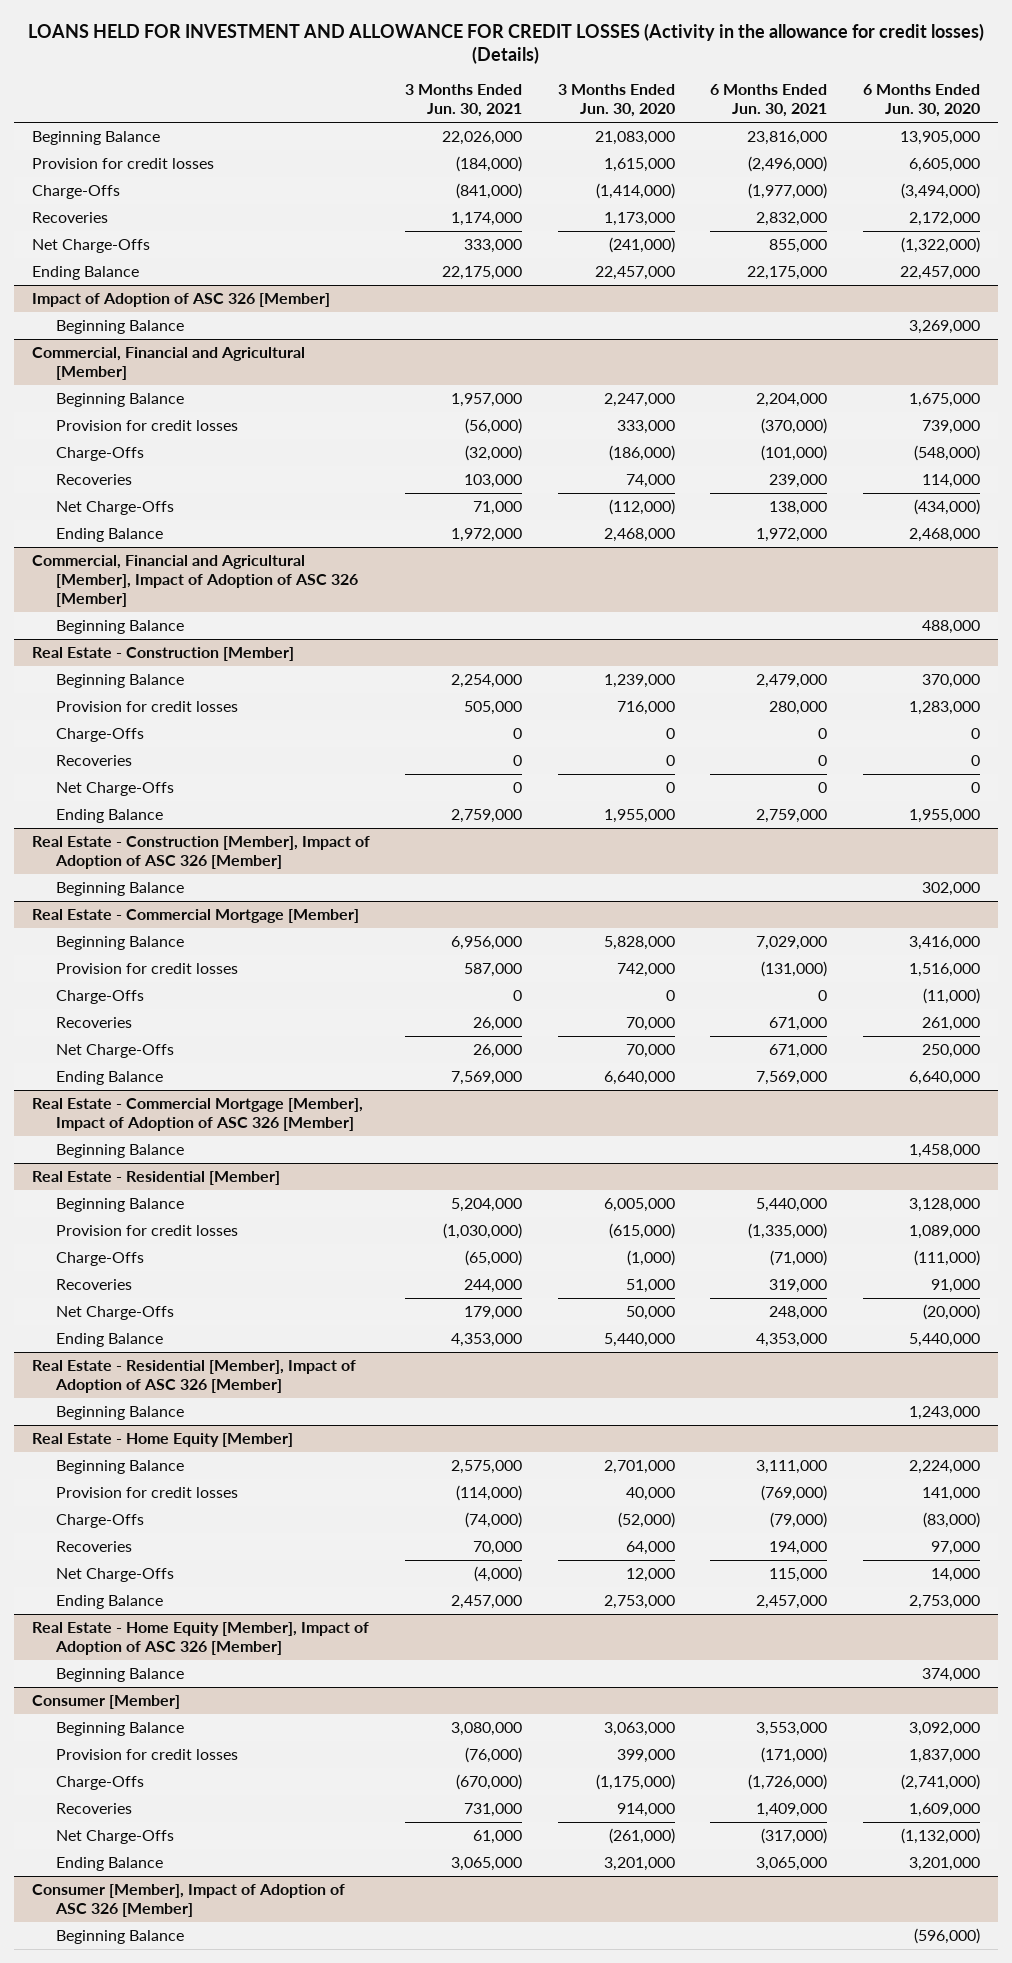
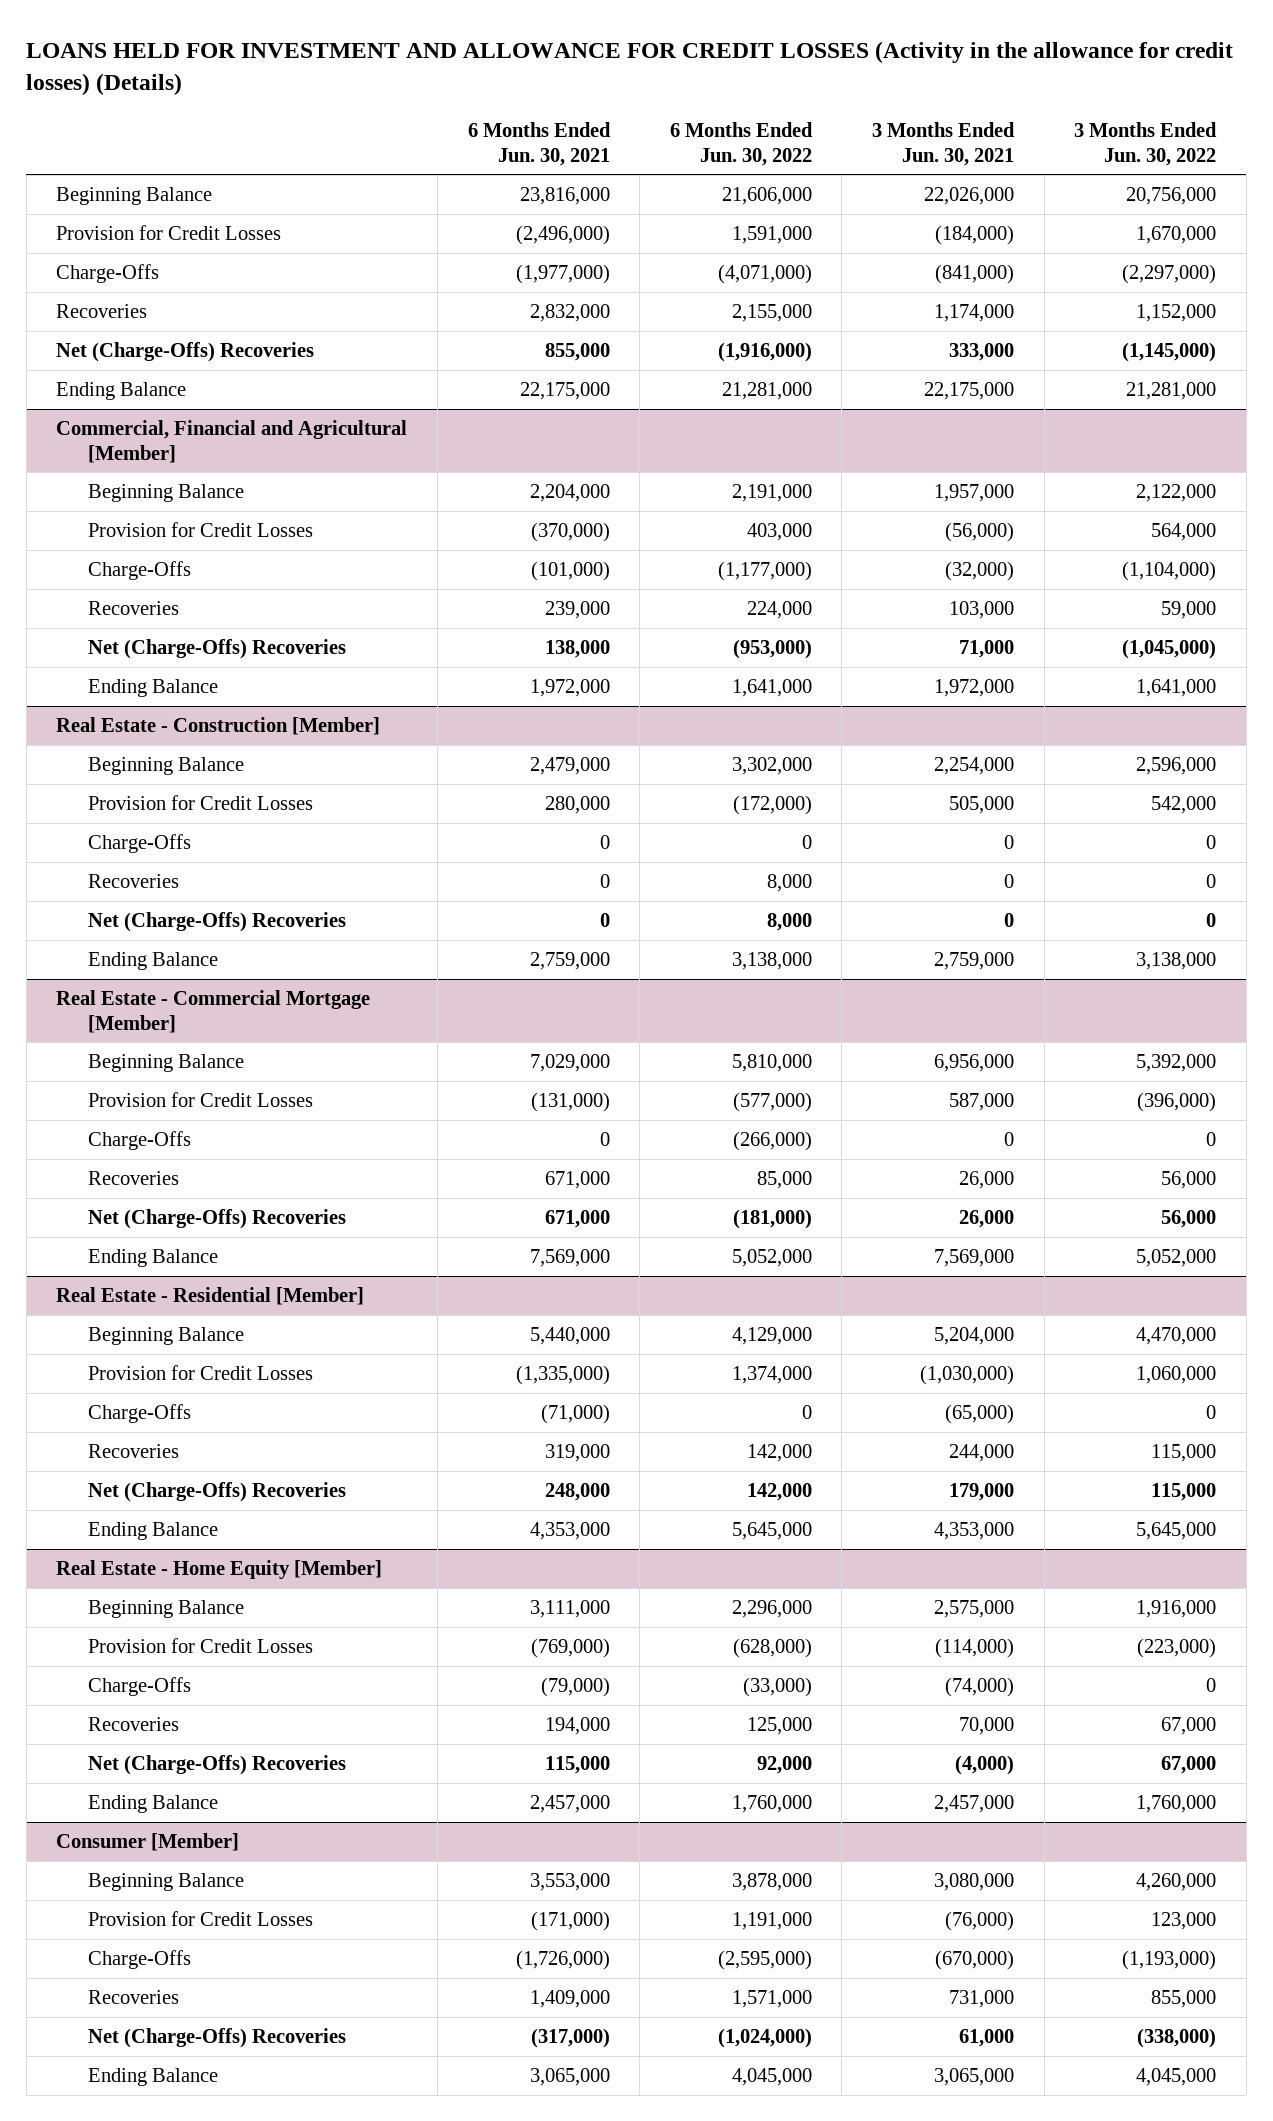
- | 3 Months Ended Jun. 30, 2021 | 3 Months Ended Jun. 30, 2020 | 6 Months Ended Jun. 30, 2021 | 6 Months Ended Jun. 30, 2020
+ | 6 Months Ended Jun. 30, 2021 | 6 Months Ended Jun. 30, 2022 | 3 Months Ended Jun. 30, 2021 | 3 Months Ended Jun. 30, 2022
- Provision for credit losses | (184,000) | 1,615,000 | (2,496,000) | 6,605,000
+ Provision for Credit Losses | (2,496,000) | 1,591,000 | (184,000) | 1,670,000
- Net Charge-Offs | 333,000 | (241,000) | 855,000 | (1,322,000)
+ Net (Charge-Offs) Recoveries | 855,000 | (1,916,000) | 333,000 | (1,145,000)
- Impact of Adoption of ASC 326 [Member]
- Beginning Balance | | | | 3,269,000
@ Commercial, Financial and Agricultural [Member]
- Provision for credit losses | (56,000) | 333,000 | (370,000) | 739,000
+ Provision for Credit Losses | (370,000) | 403,000 | (56,000) | 564,000
- Net Charge-Offs | 71,000 | (112,000) | 138,000 | (434,000)
+ Net (Charge-Offs) Recoveries | 138,000 | (953,000) | 71,000 | (1,045,000)
- Commercial, Financial and Agricultural [Member], Impact of Adoption of ASC 326 [Member]
- Beginning Balance | | | | 488,000
@ Real Estate - Construction [Member]
- Provision for credit losses | 505,000 | 716,000 | 280,000 | 1,283,000
+ Provision for Credit Losses | 280,000 | (172,000) | 505,000 | 542,000
- Net Charge-Offs | 0 | 0 | 0 | 0
+ Net (Charge-Offs) Recoveries | 0 | 8,000 | 0 | 0
- Real Estate - Construction [Member], Impact of Adoption of ASC 326 [Member]
- Beginning Balance | | | | 302,000
@ Real Estate - Commercial Mortgage [Member]
- Provision for credit losses | 587,000 | 742,000 | (131,000) | 1,516,000
+ Provision for Credit Losses | (131,000) | (577,000) | 587,000 | (396,000)
- Net Charge-Offs | 26,000 | 70,000 | 671,000 | 250,000
+ Net (Charge-Offs) Recoveries | 671,000 | (181,000) | 26,000 | 56,000
- Real Estate - Commercial Mortgage [Member], Impact of Adoption of ASC 326 [Member]
- Beginning Balance | | | | 1,458,000
@ Real Estate - Residential [Member]
- Provision for credit losses | (1,030,000) | (615,000) | (1,335,000) | 1,089,000
+ Provision for Credit Losses | (1,335,000) | 1,374,000 | (1,030,000) | 1,060,000
- Net Charge-Offs | 179,000 | 50,000 | 248,000 | (20,000)
+ Net (Charge-Offs) Recoveries | 248,000 | 142,000 | 179,000 | 115,000
- Real Estate - Residential [Member], Impact of Adoption of ASC 326 [Member]
- Beginning Balance | | | | 1,243,000
@ Real Estate - Home Equity [Member]
- Provision for credit losses | (114,000) | 40,000 | (769,000) | 141,000
+ Provision for Credit Losses | (769,000) | (628,000) | (114,000) | (223,000)
- Net Charge-Offs | (4,000) | 12,000 | 115,000 | 14,000
+ Net (Charge-Offs) Recoveries | 115,000 | 92,000 | (4,000) | 67,000
- Real Estate - Home Equity [Member], Impact of Adoption of ASC 326 [Member]
- Beginning Balance | | | | 374,000
@ Consumer [Member]
- Provision for credit losses | (76,000) | 399,000 | (171,000) | 1,837,000
+ Provision for Credit Losses | (171,000) | 1,191,000 | (76,000) | 123,000
- Net Charge-Offs | 61,000 | (261,000) | (317,000) | (1,132,000)
+ Net (Charge-Offs) Recoveries | (317,000) | (1,024,000) | 61,000 | (338,000)
- Consumer [Member], Impact of Adoption of ASC 326 [Member]
- Beginning Balance | | | | (596,000)

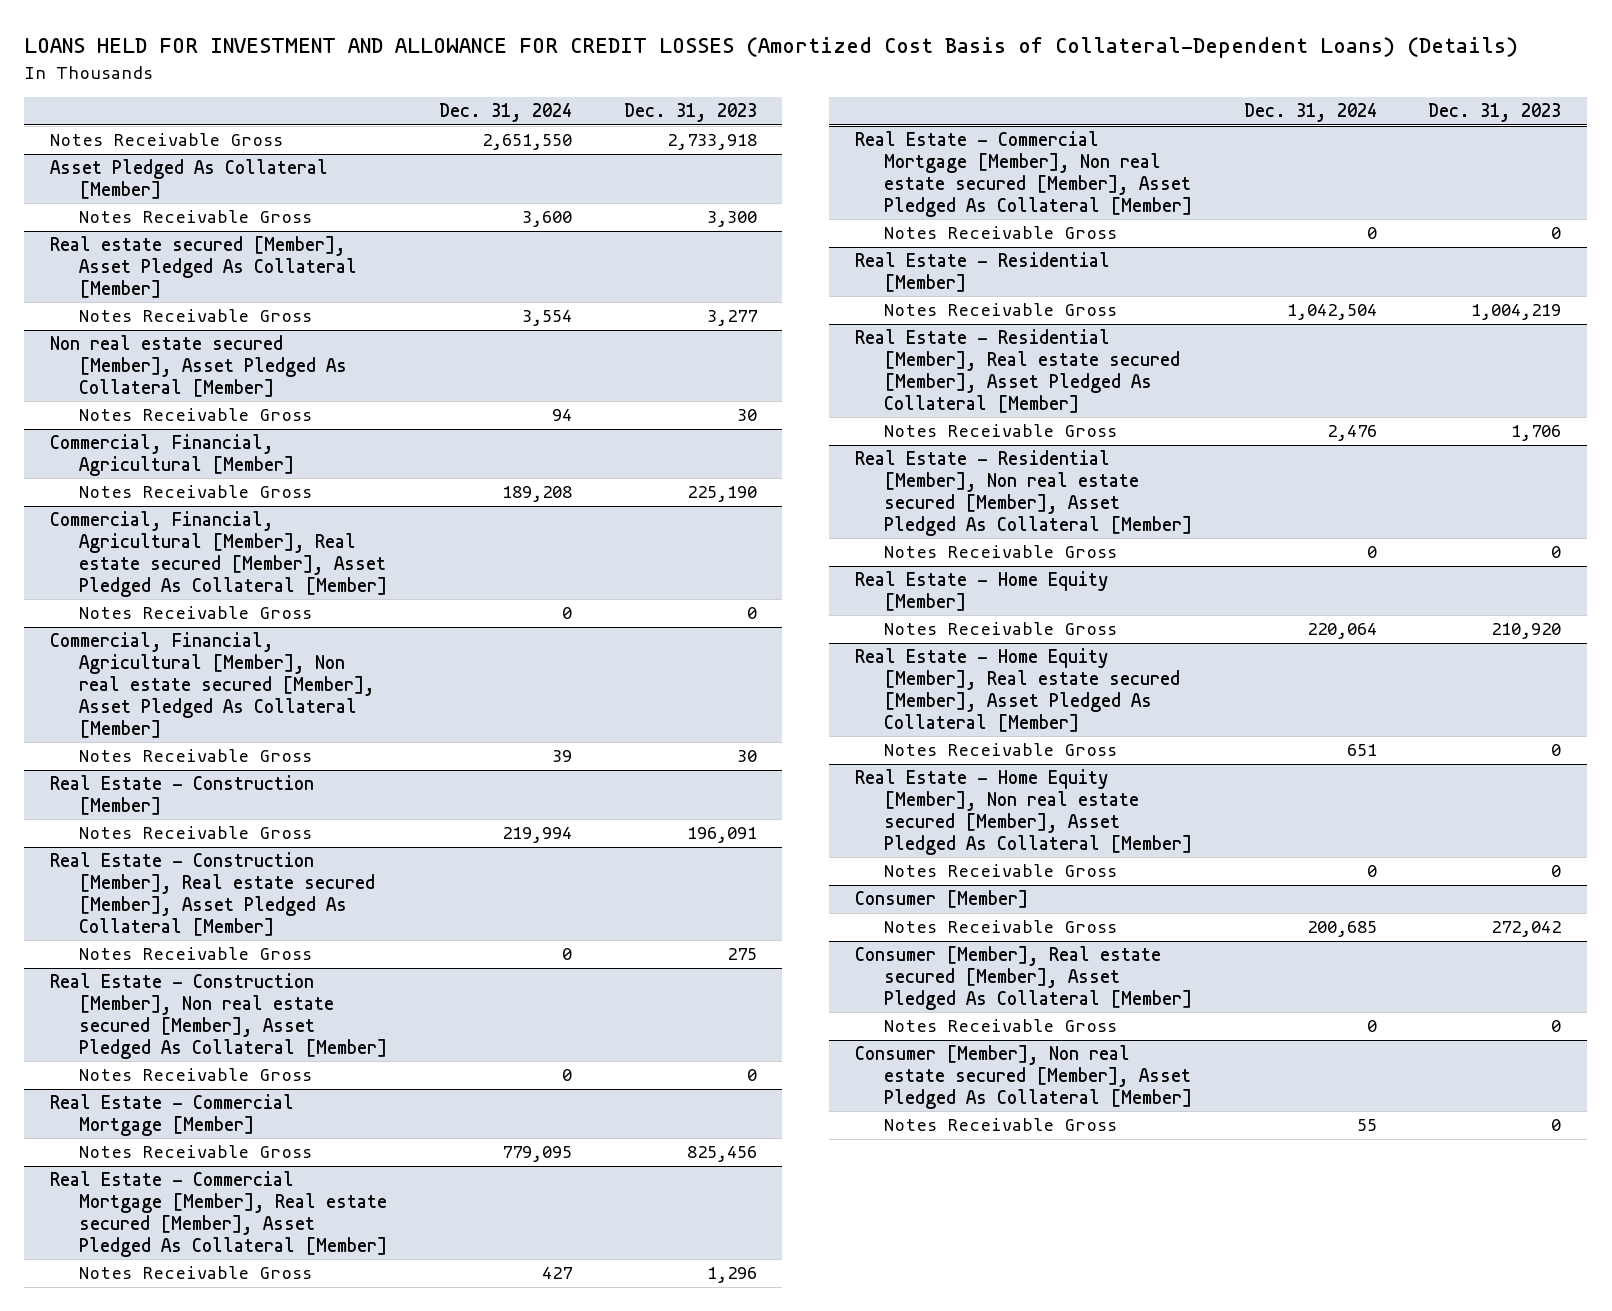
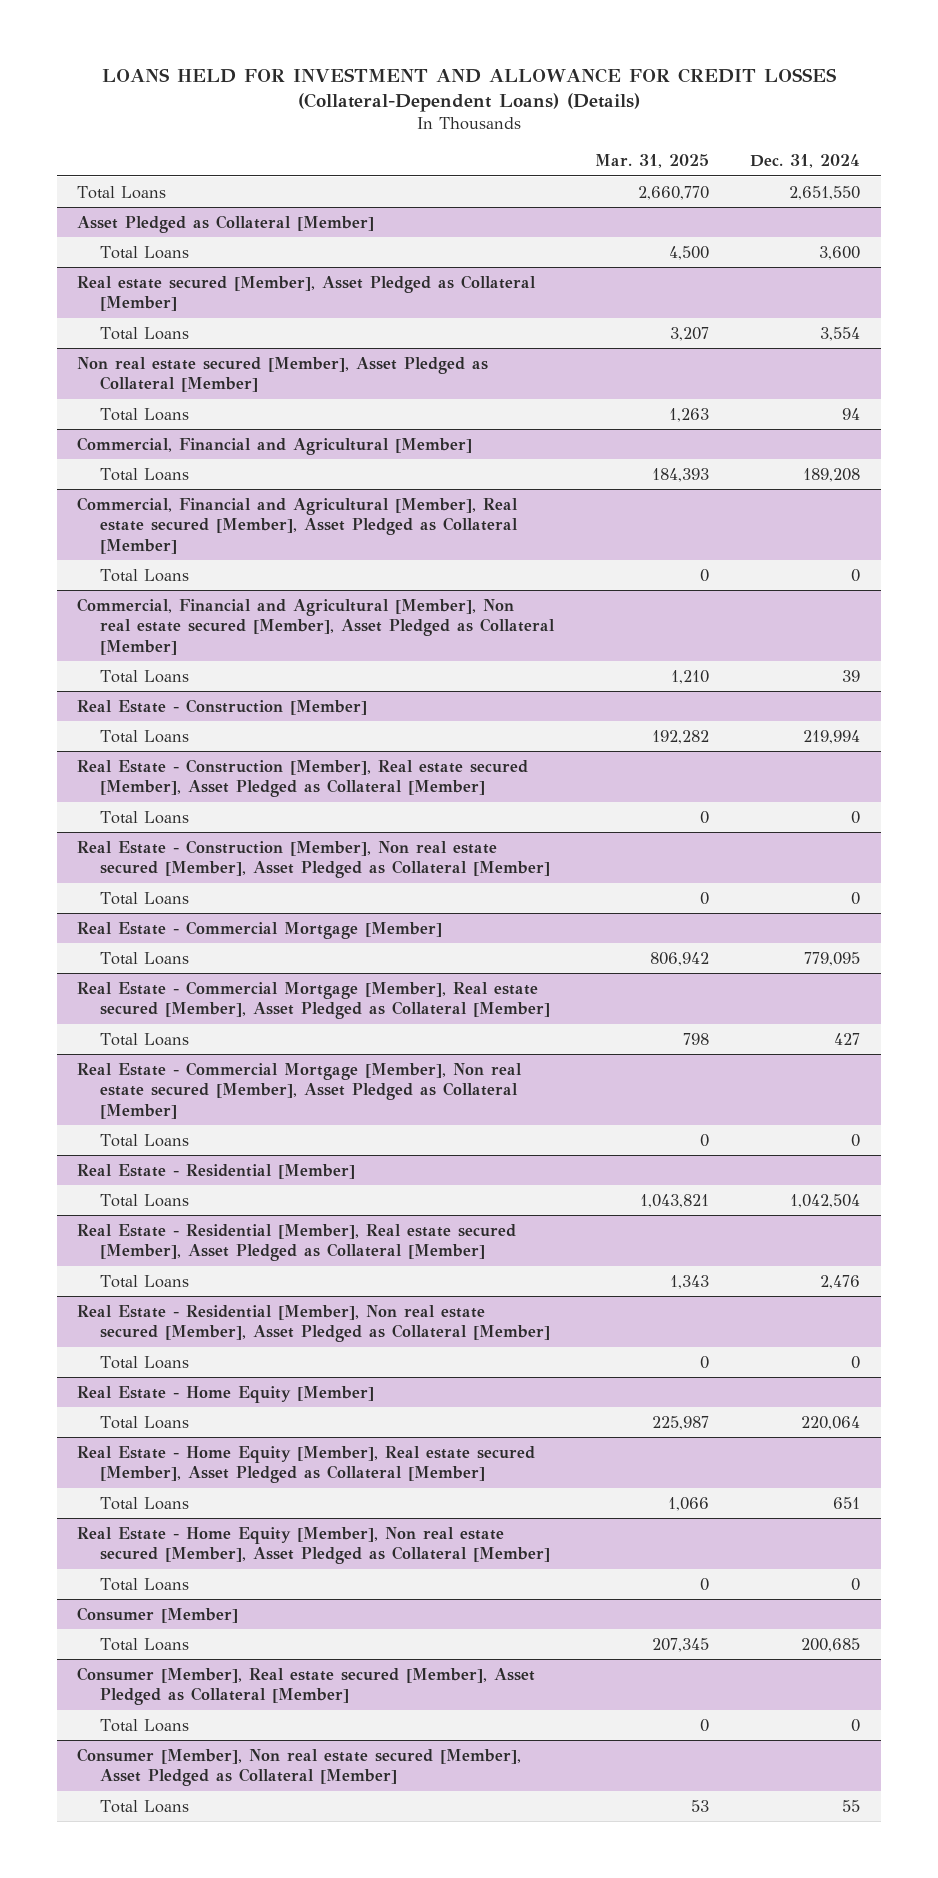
- LOANS HELD FOR INVESTMENT AND ALLOWANCE FOR CREDIT LOSSES (Amortized Cost Basis of Collateral-Dependent Loans) (Details)
+ LOANS HELD FOR INVESTMENT AND ALLOWANCE FOR CREDIT LOSSES (Collateral-Dependent Loans) (Details)
- | Dec. 31, 2024 | Dec. 31, 2023
+ | Mar. 31, 2025 | Dec. 31, 2024
- Notes Receivable Gross | 2,651,550 | 2,733,918
- Asset Pledged As Collateral [Member]
- Notes Receivable Gross | 3,600 | 3,300
- Real estate secured [Member], Asset Pledged As Collateral [Member]
- Notes Receivable Gross | 3,554 | 3,277
- Non real estate secured [Member], Asset Pledged As Collateral [Member]
- Notes Receivable Gross | 94 | 30
- Commercial, Financial, Agricultural [Member]
- Notes Receivable Gross | 189,208 | 225,190
- Commercial, Financial, Agricultural [Member], Real estate secured [Member], Asset Pledged As Collateral [Member]
- Notes Receivable Gross | 0 | 0
- Commercial, Financial, Agricultural [Member], Non real estate secured [Member], Asset Pledged As Collateral [Member]
- Notes Receivable Gross | 39 | 30
+ Total Loans | 2,660,770 | 2,651,550
+ Asset Pledged as Collateral [Member]
+ Total Loans | 4,500 | 3,600
+ Real estate secured [Member], Asset Pledged as Collateral [Member]
+ Total Loans | 3,207 | 3,554
+ Non real estate secured [Member], Asset Pledged as Collateral [Member]
+ Total Loans | 1,263 | 94
+ Commercial, Financial and Agricultural [Member]
+ Total Loans | 184,393 | 189,208
+ Commercial, Financial and Agricultural [Member], Real estate secured [Member], Asset Pledged as Collateral [Member]
+ Total Loans | 0 | 0
+ Commercial, Financial and Agricultural [Member], Non real estate secured [Member], Asset Pledged as Collateral [Member]
+ Total Loans | 1,210 | 39
@ Real Estate - Construction [Member]
- Notes Receivable Gross | 219,994 | 196,091
- Real Estate - Construction [Member], Real estate secured [Member], Asset Pledged As Collateral [Member]
- Notes Receivable Gross | 0 | 275
- Real Estate - Construction [Member], Non real estate secured [Member], Asset Pledged As Collateral [Member]
- Notes Receivable Gross | 0 | 0
@ Real Estate - Construction [Member]
+ Total Loans | 192,282 | 219,994
+ Real Estate - Construction [Member], Real estate secured [Member], Asset Pledged as Collateral [Member]
+ Total Loans | 0 | 0
+ Real Estate - Construction [Member], Non real estate secured [Member], Asset Pledged as Collateral [Member]
+ Total Loans | 0 | 0
@ Real Estate - Commercial Mortgage [Member]
- Notes Receivable Gross | 779,095 | 825,456
- Real Estate - Commercial Mortgage [Member], Real estate secured [Member], Asset Pledged As Collateral [Member]
- Notes Receivable Gross | 427 | 1,296
- Real Estate - Commercial Mortgage [Member], Non real estate secured [Member], Asset Pledged As Collateral [Member]
- Notes Receivable Gross | 0 | 0
@ Real Estate - Commercial Mortgage [Member]
+ Total Loans | 806,942 | 779,095
+ Real Estate - Commercial Mortgage [Member], Real estate secured [Member], Asset Pledged as Collateral [Member]
+ Total Loans | 798 | 427
+ Real Estate - Commercial Mortgage [Member], Non real estate secured [Member], Asset Pledged as Collateral [Member]
+ Total Loans | 0 | 0
@ Real Estate - Residential [Member]
- Notes Receivable Gross | 1,042,504 | 1,004,219
- Real Estate - Residential [Member], Real estate secured [Member], Asset Pledged As Collateral [Member]
- Notes Receivable Gross | 2,476 | 1,706
- Real Estate - Residential [Member], Non real estate secured [Member], Asset Pledged As Collateral [Member]
- Notes Receivable Gross | 0 | 0
@ Real Estate - Residential [Member]
+ Total Loans | 1,043,821 | 1,042,504
+ Real Estate - Residential [Member], Real estate secured [Member], Asset Pledged as Collateral [Member]
+ Total Loans | 1,343 | 2,476
+ Real Estate - Residential [Member], Non real estate secured [Member], Asset Pledged as Collateral [Member]
+ Total Loans | 0 | 0
@ Real Estate - Home Equity [Member]
- Notes Receivable Gross | 220,064 | 210,920
- Real Estate - Home Equity [Member], Real estate secured [Member], Asset Pledged As Collateral [Member]
- Notes Receivable Gross | 651 | 0
- Real Estate - Home Equity [Member], Non real estate secured [Member], Asset Pledged As Collateral [Member]
- Notes Receivable Gross | 0 | 0
@ Real Estate - Home Equity [Member]
+ Total Loans | 225,987 | 220,064
+ Real Estate - Home Equity [Member], Real estate secured [Member], Asset Pledged as Collateral [Member]
+ Total Loans | 1,066 | 651
+ Real Estate - Home Equity [Member], Non real estate secured [Member], Asset Pledged as Collateral [Member]
+ Total Loans | 0 | 0
@ Consumer [Member]
- Notes Receivable Gross | 200,685 | 272,042
- Consumer [Member], Real estate secured [Member], Asset Pledged As Collateral [Member]
- Notes Receivable Gross | 0 | 0
- Consumer [Member], Non real estate secured [Member], Asset Pledged As Collateral [Member]
- Notes Receivable Gross | 55 | 0
@ Consumer [Member]
+ Total Loans | 207,345 | 200,685
+ Consumer [Member], Real estate secured [Member], Asset Pledged as Collateral [Member]
+ Total Loans | 0 | 0
+ Consumer [Member], Non real estate secured [Member], Asset Pledged as Collateral [Member]
+ Total Loans | 53 | 55

